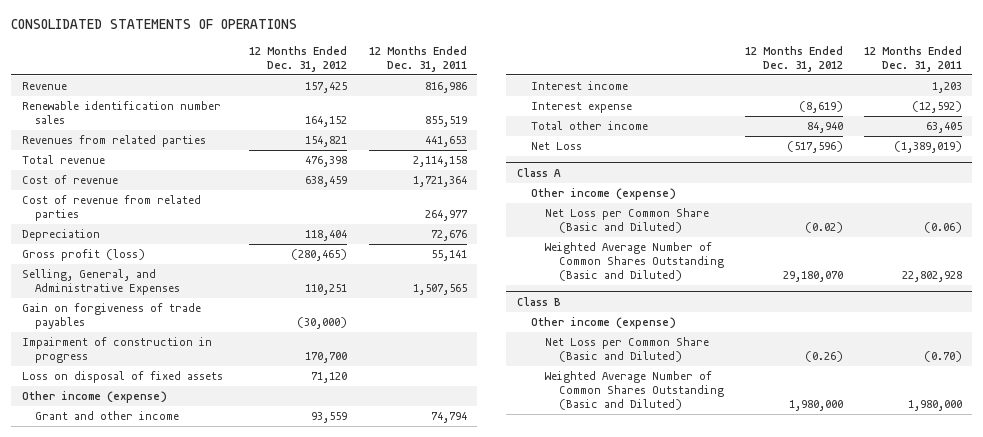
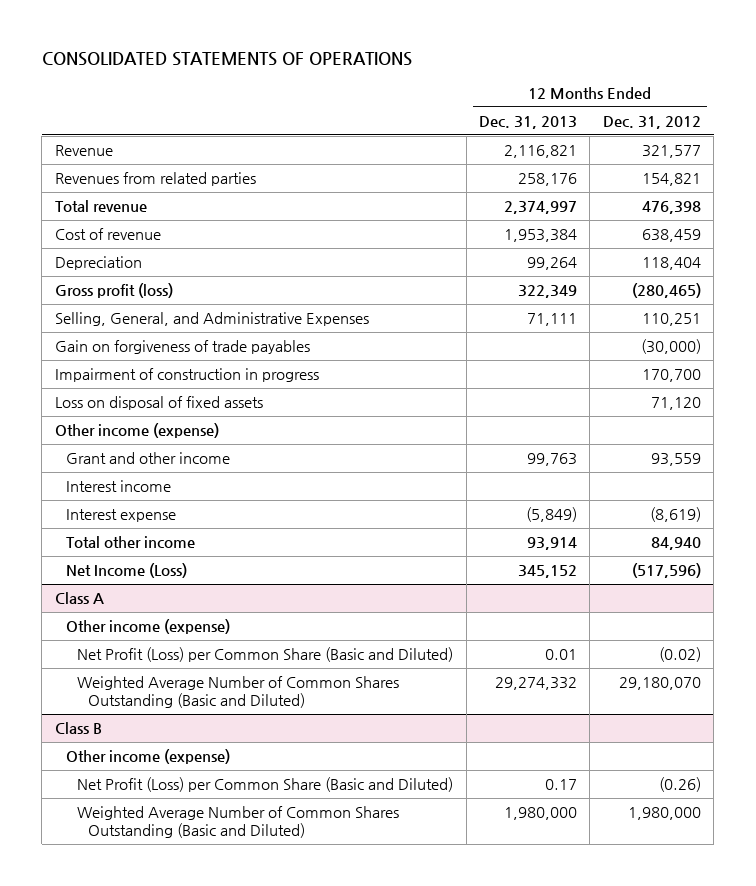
- | 12 Months Ended Dec. 31, 2012 | 12 Months Ended Dec. 31, 2011
+ | 12 Months Ended Dec. 31, 2013 | 12 Months Ended Dec. 31, 2012
- Revenue | 157,425 | 816,986
- Renewable identification number sales | 164,152 | 855,519
+ Revenue | 2,116,821 | 321,577
- Cost of revenue from related parties | | 264,977
- Net Loss | (517,596) | (1,389,019)
+ Net Income (Loss) | 345,152 | (517,596)
@ Class A
- Net Loss per Common Share (Basic and Diluted) | (0.02) | (0.06)
+ Net Profit (Loss) per Common Share (Basic and Diluted) | 0.01 | (0.02)
@ Class B
- Net Loss per Common Share (Basic and Diluted) | (0.26) | (0.70)
+ Net Profit (Loss) per Common Share (Basic and Diluted) | 0.17 | (0.26)

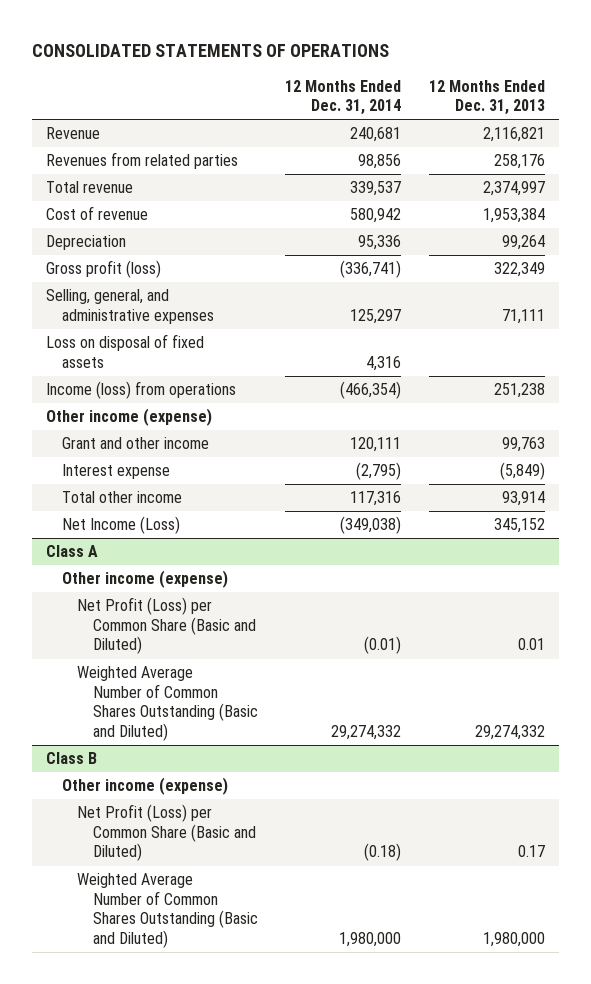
- | 12 Months Ended Dec. 31, 2013 | 12 Months Ended Dec. 31, 2012
+ | 12 Months Ended Dec. 31, 2014 | 12 Months Ended Dec. 31, 2013
- Selling, General, and Administrative Expenses | 71,111 | 110,251
- Gain on forgiveness of trade payables | | (30,000)
- Impairment of construction in progress | | 170,700
+ Selling, general, and administrative expenses | 125,297 | 71,111
+ Income (loss) from operations | (466,354) | 251,238
- Interest income

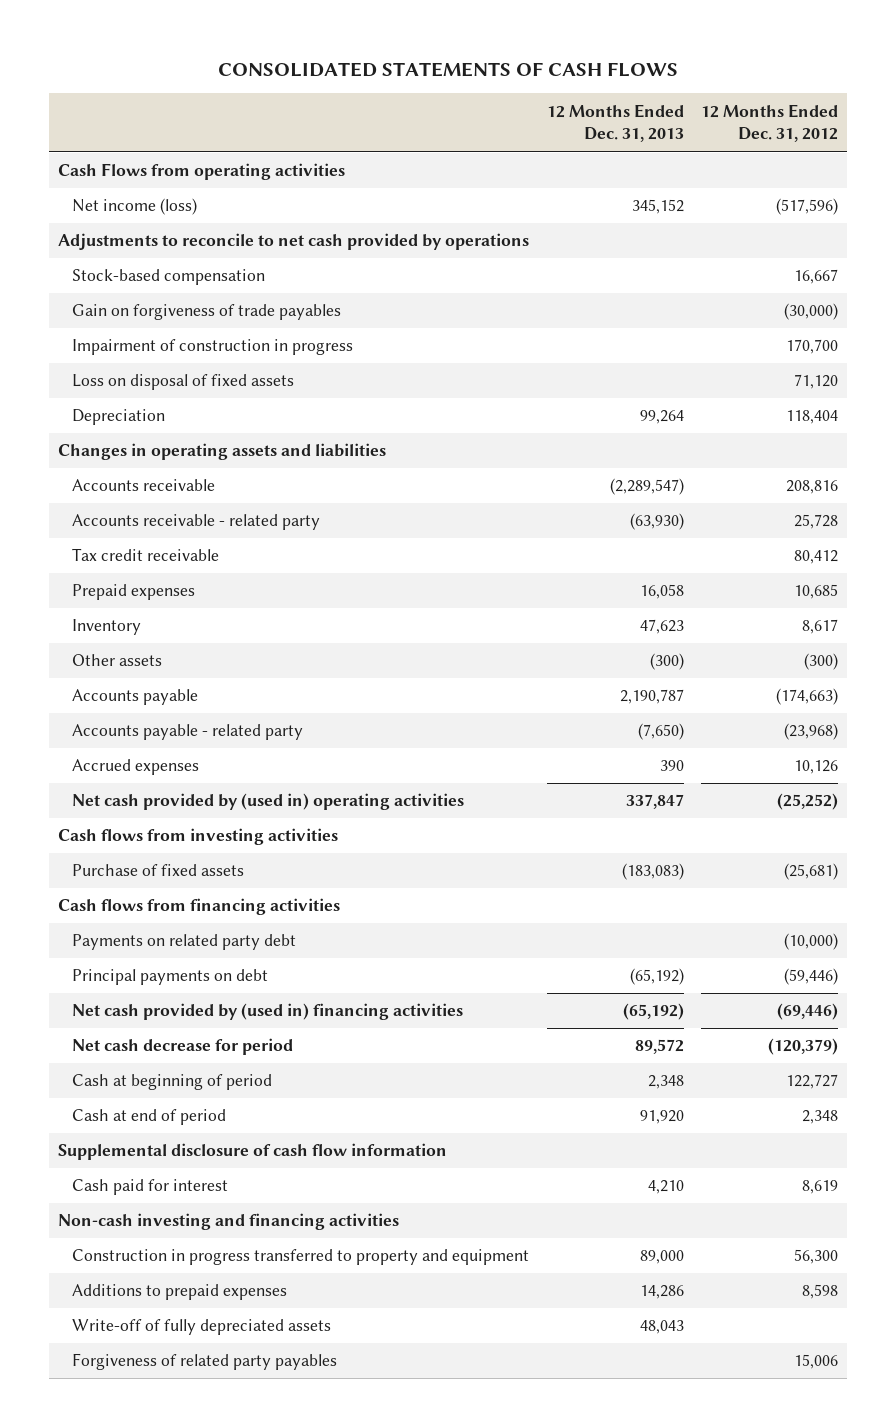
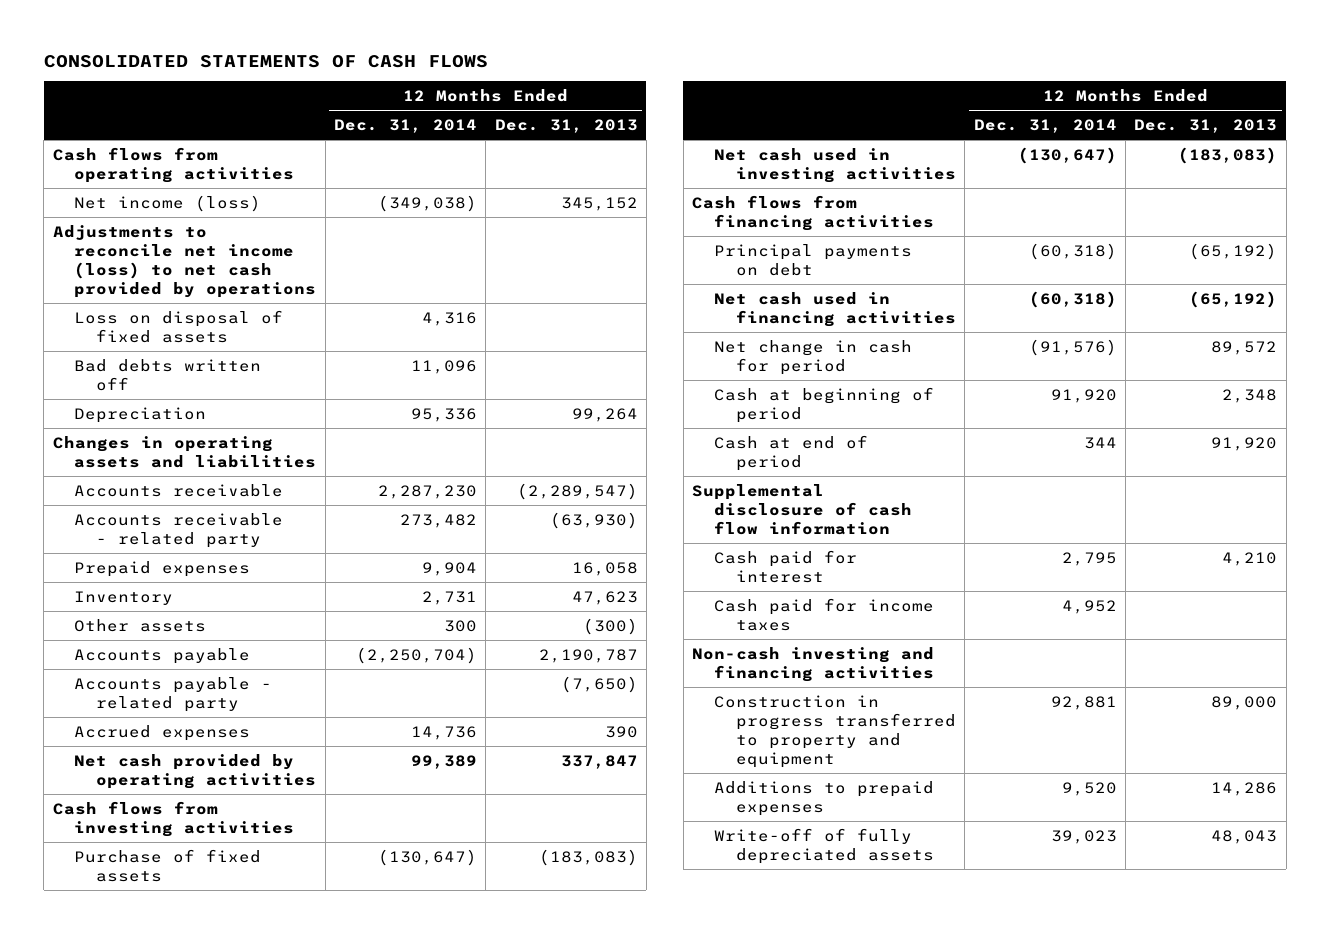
- | 12 Months Ended Dec. 31, 2013 | 12 Months Ended Dec. 31, 2012
+ | 12 Months Ended Dec. 31, 2014 | 12 Months Ended Dec. 31, 2013
- Cash Flows from operating activities
+ Cash flows from operating activities
- Adjustments to reconcile to net cash provided by operations
- Stock-based compensation | | 16,667
- Gain on forgiveness of trade payables | | (30,000)
- Impairment of construction in progress | | 170,700
+ Adjustments to reconcile net income (loss) to net cash provided by operations
+ Bad debts written off | 11,096 |
- Tax credit receivable | | 80,412
- Net cash provided by (used in) operating activities | 337,847 | (25,252)
+ Net cash provided by operating activities | 99,389 | 337,847
+ Net cash used in investing activities | (130,647) | (183,083)
- Payments on related party debt | | (10,000)
- Net cash provided by (used in) financing activities | (65,192) | (69,446)
- Net cash decrease for period | 89,572 | (120,379)
+ Net cash used in financing activities | (60,318) | (65,192)
+ Net change in cash for period | (91,576) | 89,572
+ Cash paid for income taxes | 4,952 |
- Forgiveness of related party payables | | 15,006

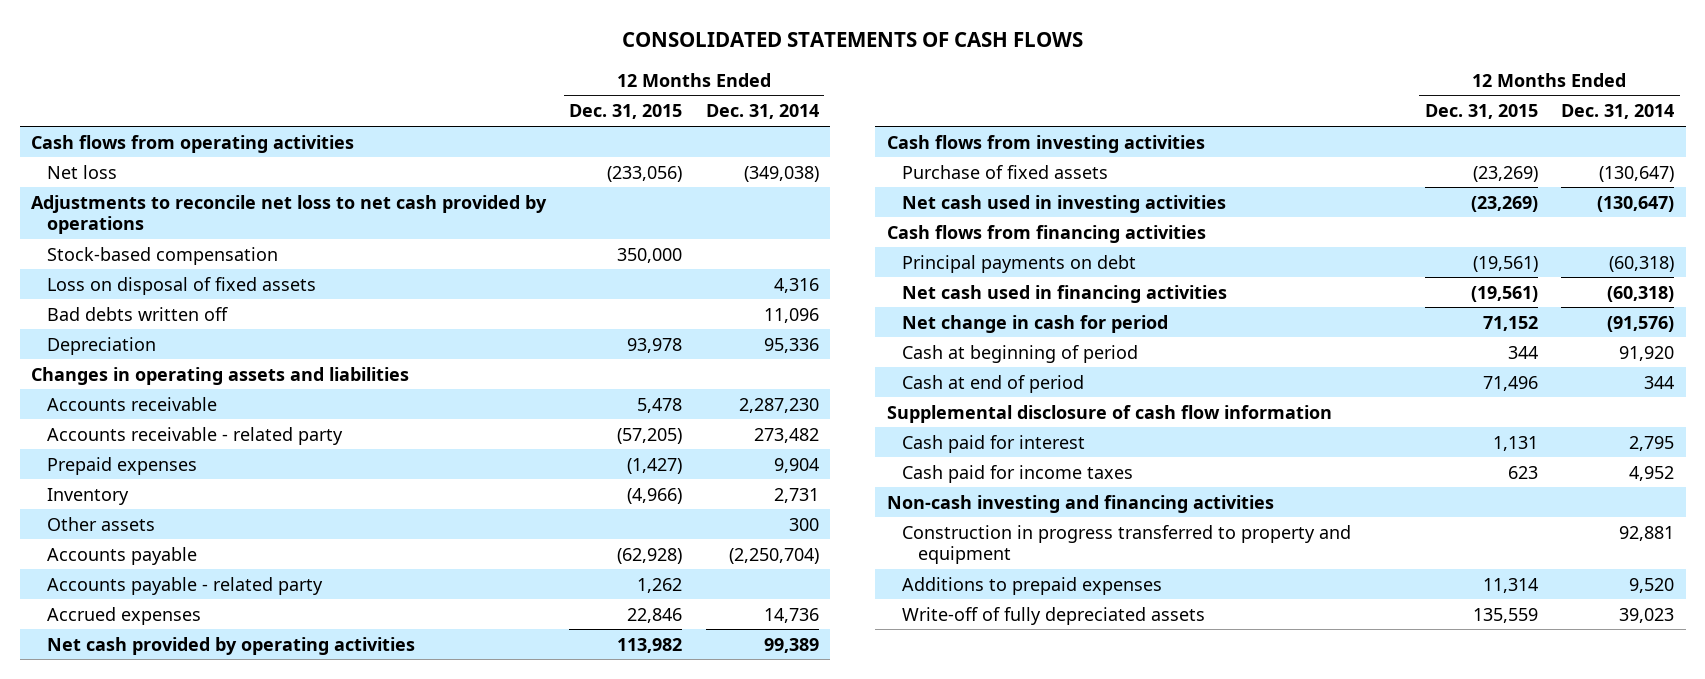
- | 12 Months Ended Dec. 31, 2014 | 12 Months Ended Dec. 31, 2013
+ | 12 Months Ended Dec. 31, 2015 | 12 Months Ended Dec. 31, 2014
- Net income (loss) | (349,038) | 345,152
- Adjustments to reconcile net income (loss) to net cash provided by operations
+ Net loss | (233,056) | (349,038)
+ Adjustments to reconcile net loss to net cash provided by operations
+ Stock-based compensation | 350,000 |

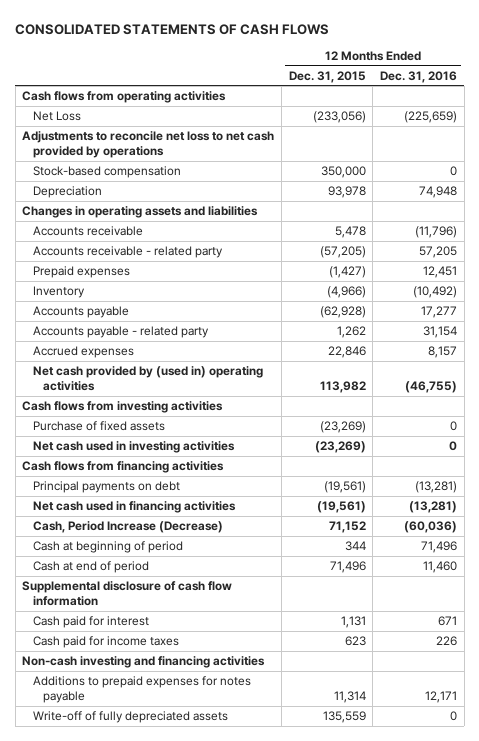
- | 12 Months Ended Dec. 31, 2015 | 12 Months Ended Dec. 31, 2014
+ | 12 Months Ended Dec. 31, 2015 | 12 Months Ended Dec. 31, 2016
- Net loss | (233,056) | (349,038)
+ Net Loss | (233,056) | (225,659)
- Loss on disposal of fixed assets | | 4,316
- Bad debts written off | | 11,096
- Other assets | | 300
- Net cash provided by operating activities | 113,982 | 99,389
+ Net cash provided by (used in) operating activities | 113,982 | (46,755)
- Net change in cash for period | 71,152 | (91,576)
+ Cash, Period Increase (Decrease) | 71,152 | (60,036)
- Construction in progress transferred to property and equipment | | 92,881
- Additions to prepaid expenses | 11,314 | 9,520
+ Additions to prepaid expenses for notes payable | 11,314 | 12,171

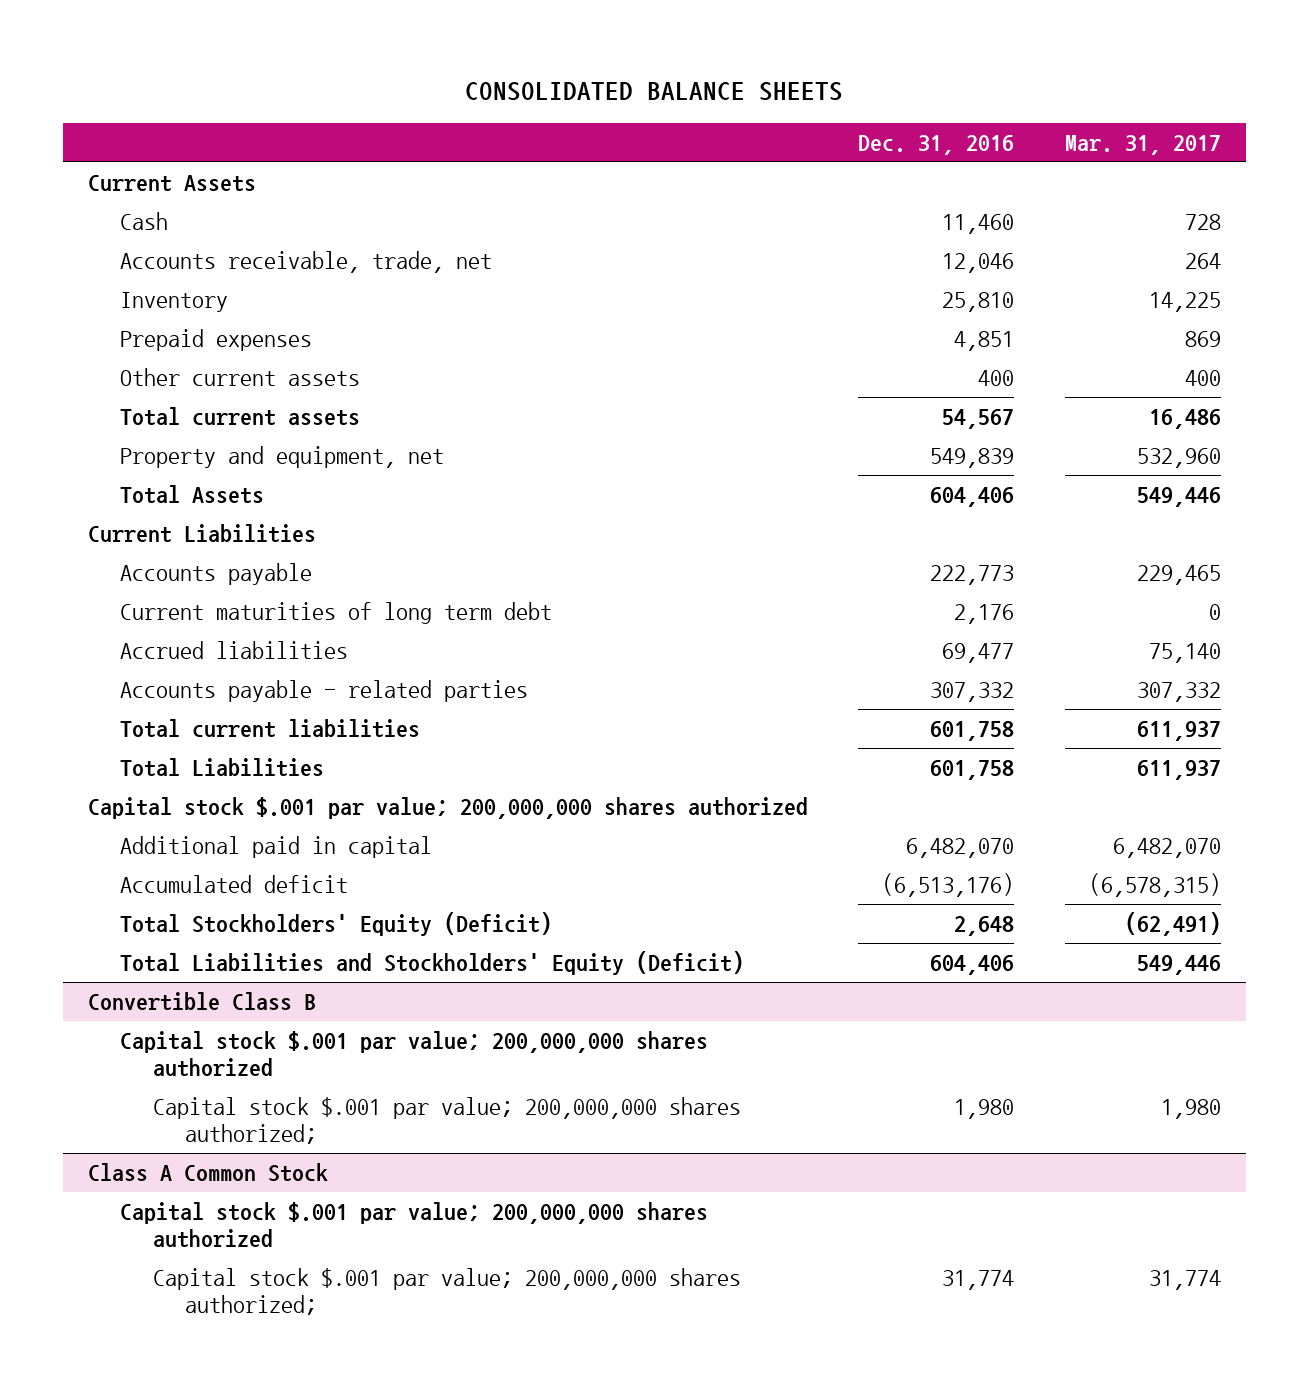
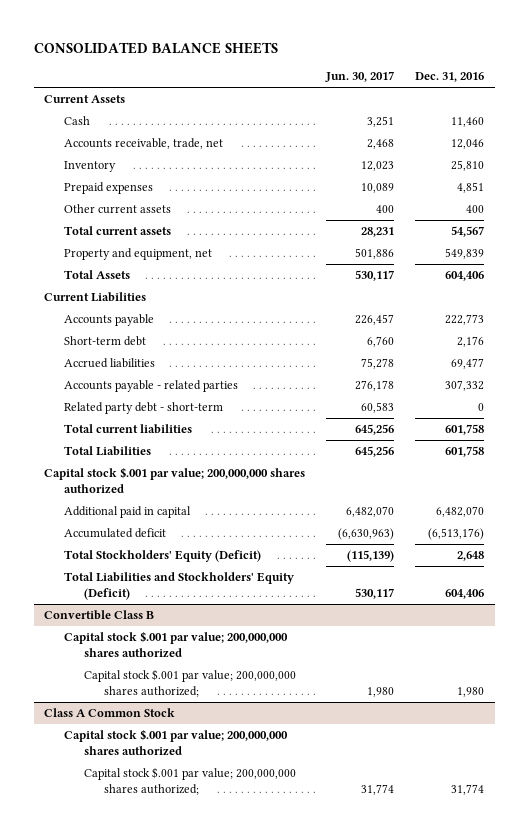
- | Dec. 31, 2016 | Mar. 31, 2017
+ | Jun. 30, 2017 | Dec. 31, 2016
- Current maturities of long term debt | 2,176 | 0
+ Short-term debt | 6,760 | 2,176
+ Related party debt - short-term | 60,583 | 0

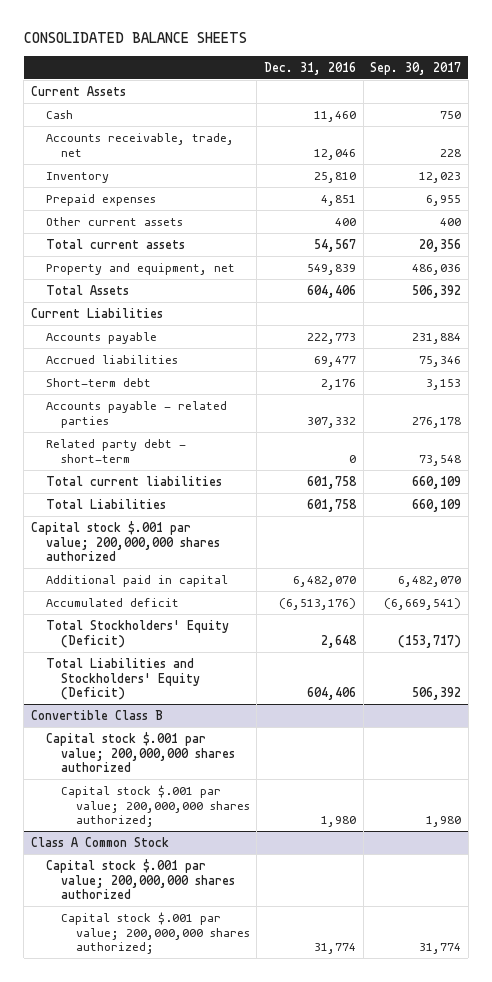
- | Jun. 30, 2017 | Dec. 31, 2016
+ | Dec. 31, 2016 | Sep. 30, 2017
moved down: Short-term debt | 2,176 | 3,153

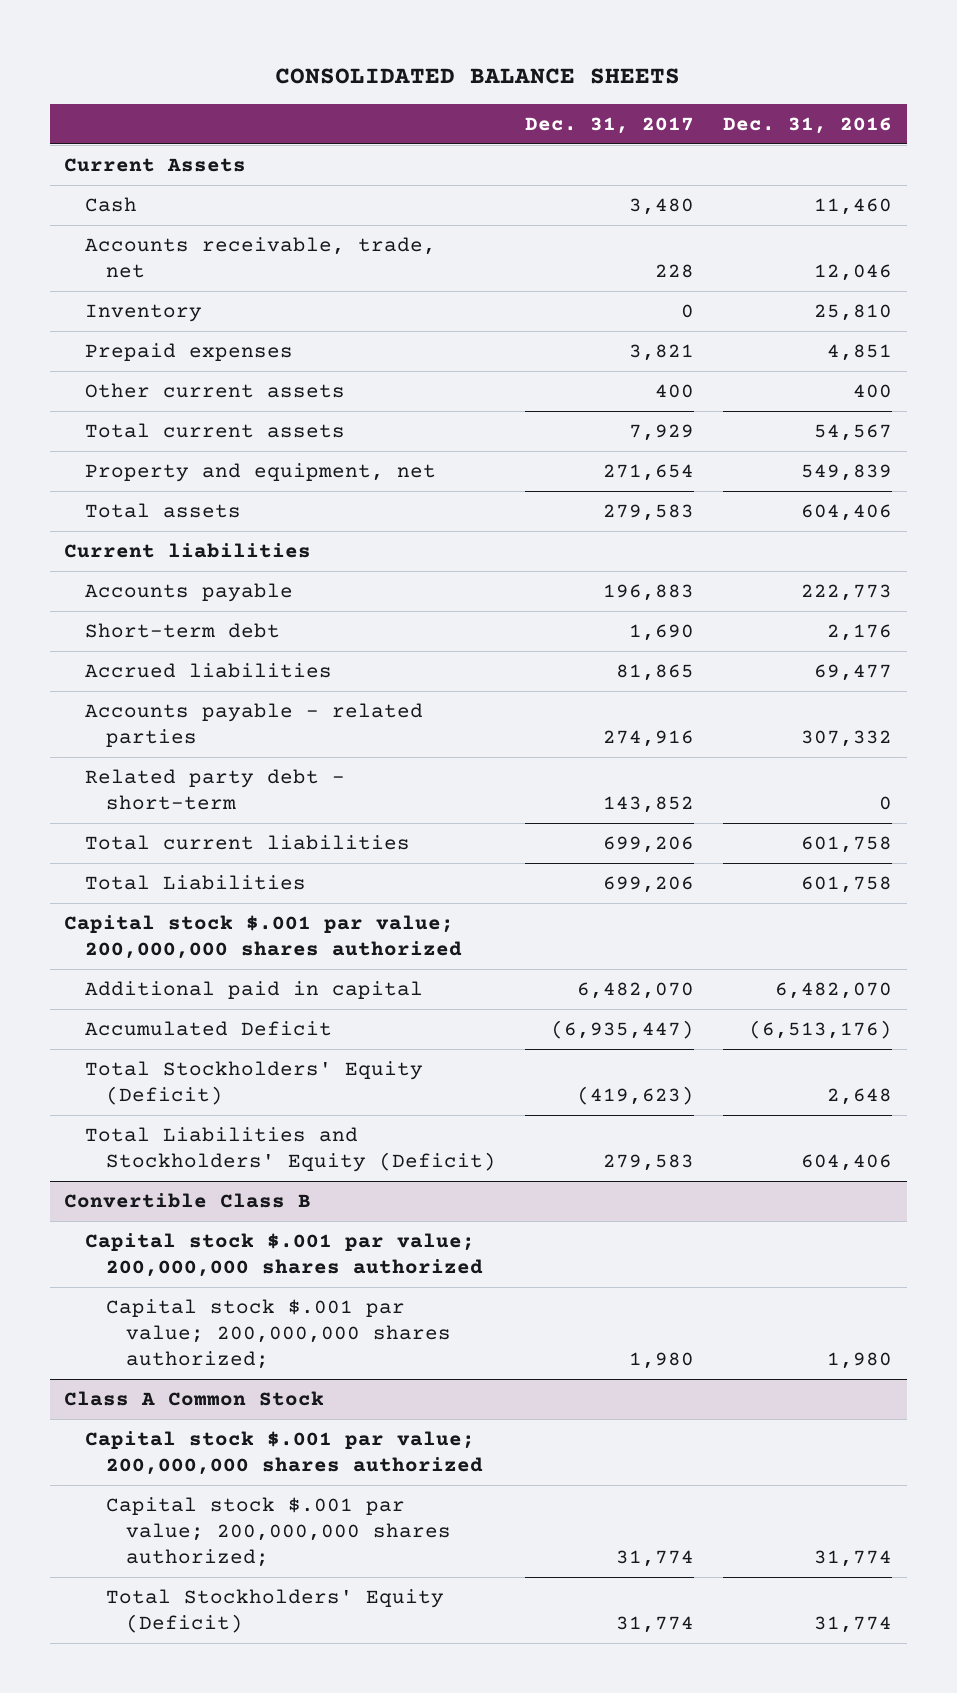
- | Dec. 31, 2016 | Sep. 30, 2017
+ | Dec. 31, 2017 | Dec. 31, 2016
- Total Assets | 604,406 | 506,392
- Current Liabilities
+ Total assets | 279,583 | 604,406
+ Current liabilities
moved down: Accrued liabilities | 81,865 | 69,477
- Accumulated deficit | (6,513,176) | (6,669,541)
+ Accumulated Deficit | (6,935,447) | (6,513,176)
@ Class A Common Stock
+ Total Stockholders' Equity (Deficit) | 31,774 | 31,774

